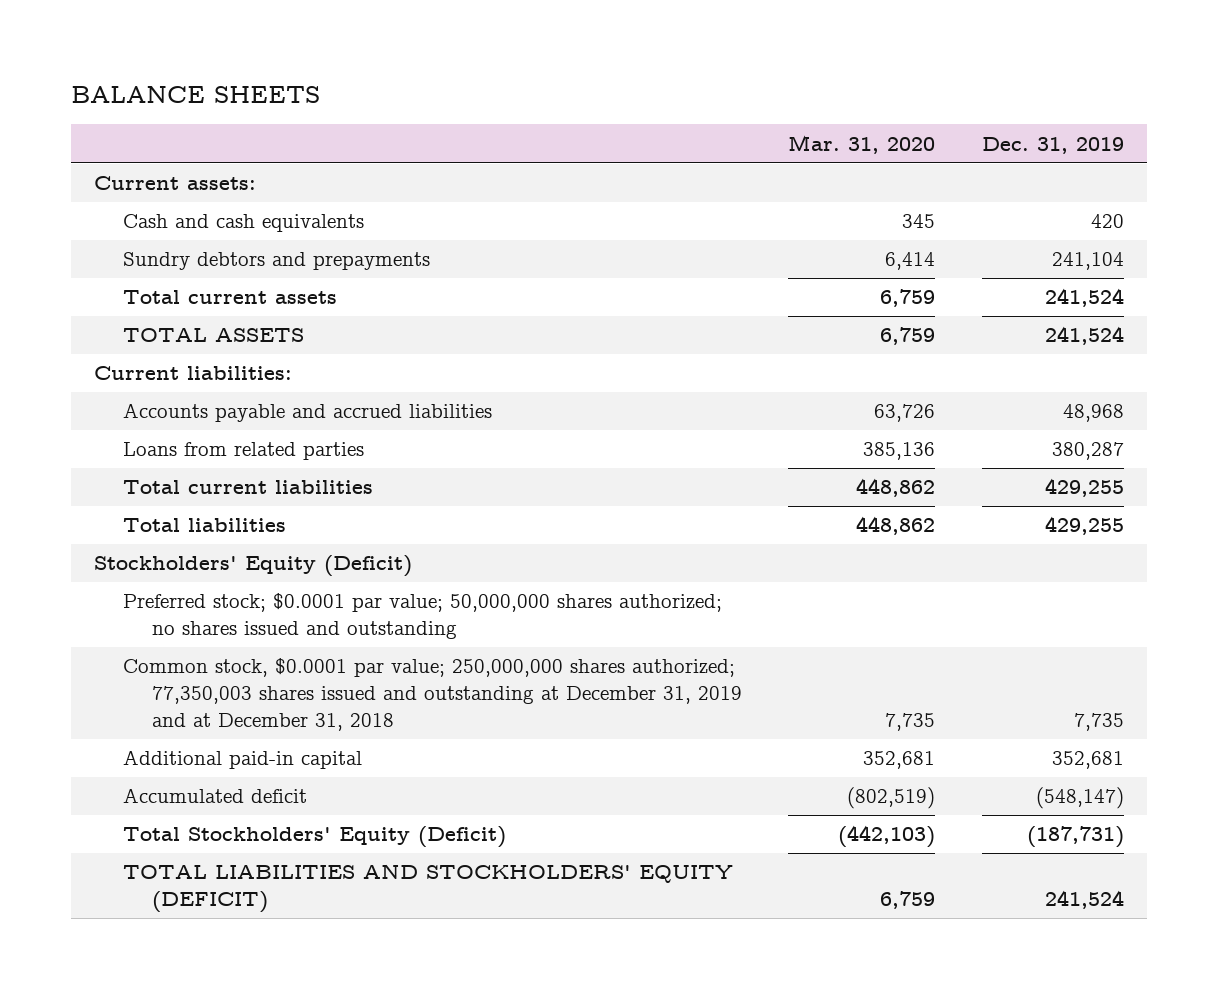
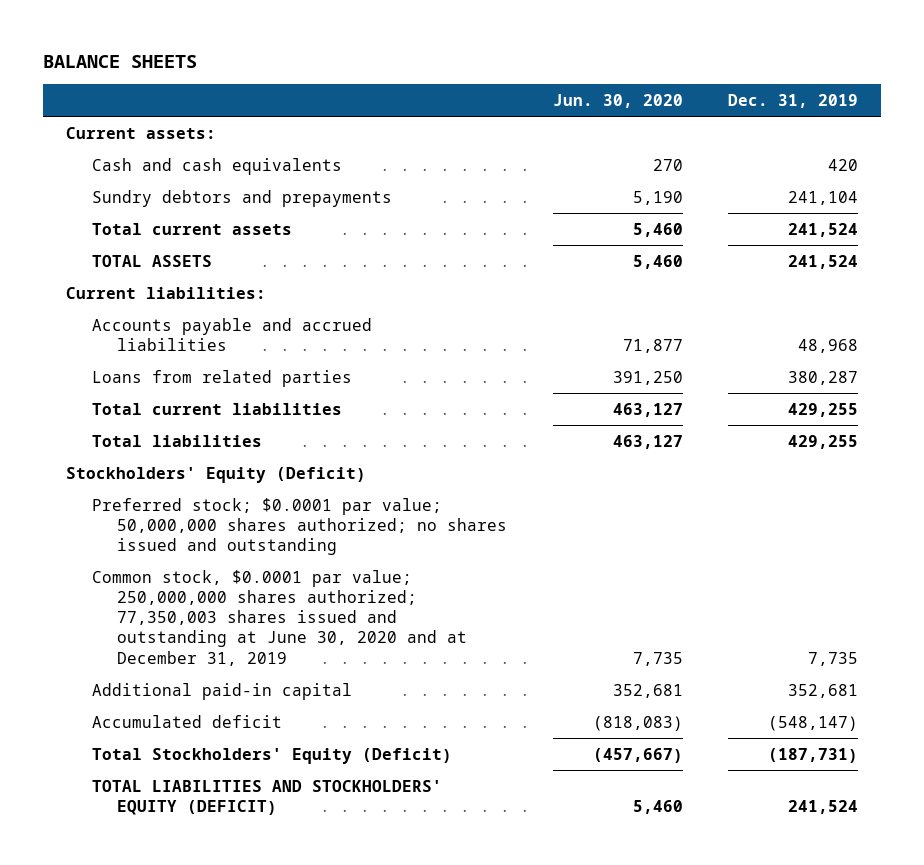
- | Mar. 31, 2020 | Dec. 31, 2019
+ | Jun. 30, 2020 | Dec. 31, 2019
- Common stock, $0.0001 par value; 250,000,000 shares authorized; 77,350,003 shares issued and outstanding at December 31, 2019 and at December 31, 2018 | 7,735 | 7,735
+ Common stock, $0.0001 par value; 250,000,000 shares authorized; 77,350,003 shares issued and outstanding at June 30, 2020 and at December 31, 2019 | 7,735 | 7,735

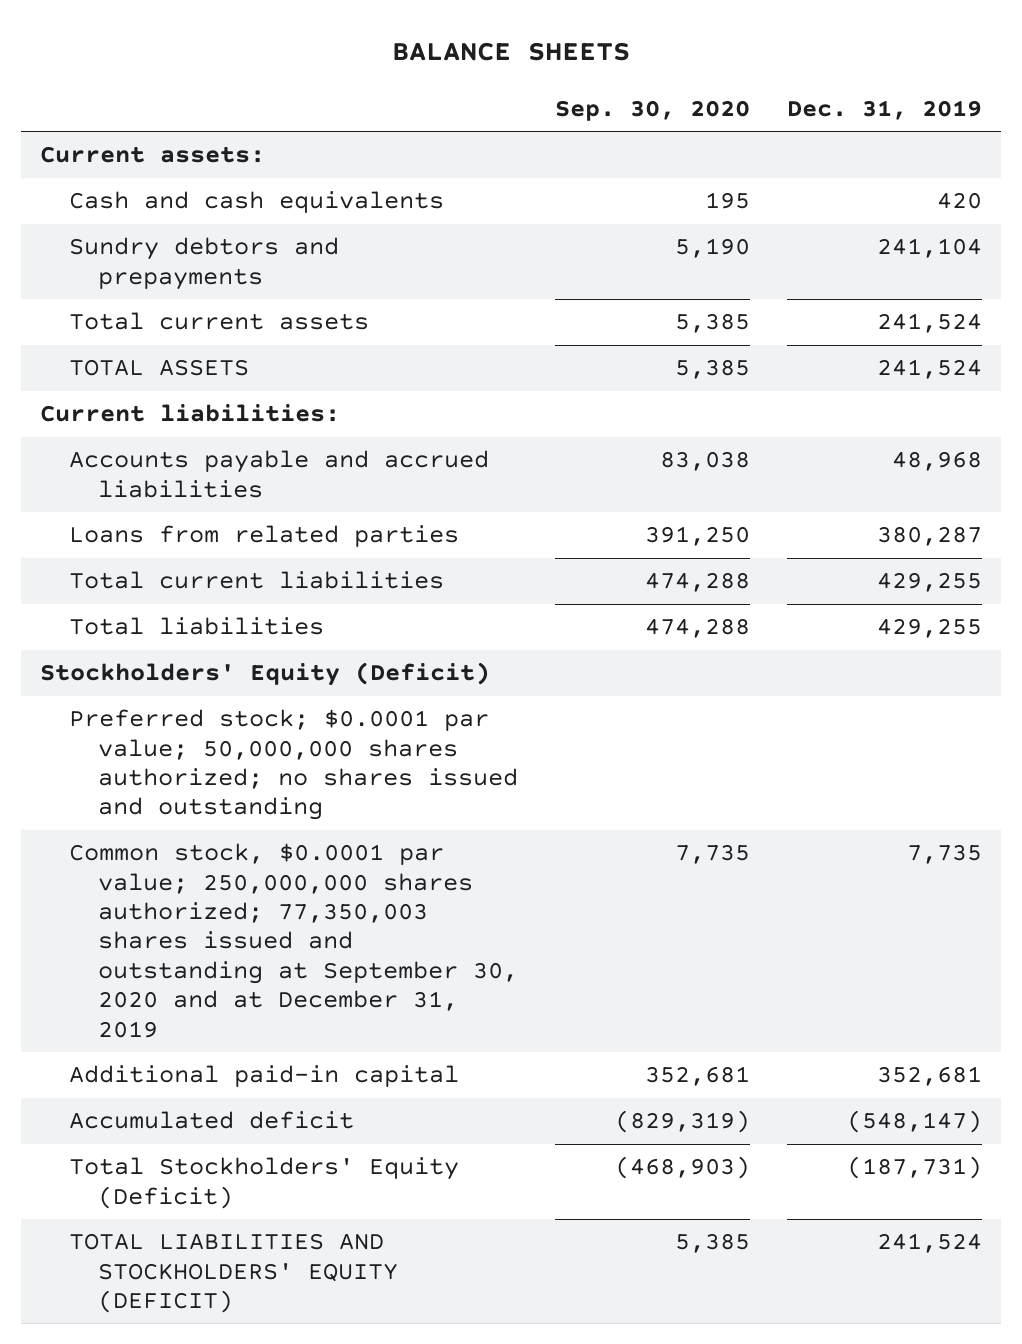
- | Jun. 30, 2020 | Dec. 31, 2019
+ | Sep. 30, 2020 | Dec. 31, 2019
- Common stock, $0.0001 par value; 250,000,000 shares authorized; 77,350,003 shares issued and outstanding at June 30, 2020 and at December 31, 2019 | 7,735 | 7,735
+ Common stock, $0.0001 par value; 250,000,000 shares authorized; 77,350,003 shares issued and outstanding at September 30, 2020 and at December 31, 2019 | 7,735 | 7,735

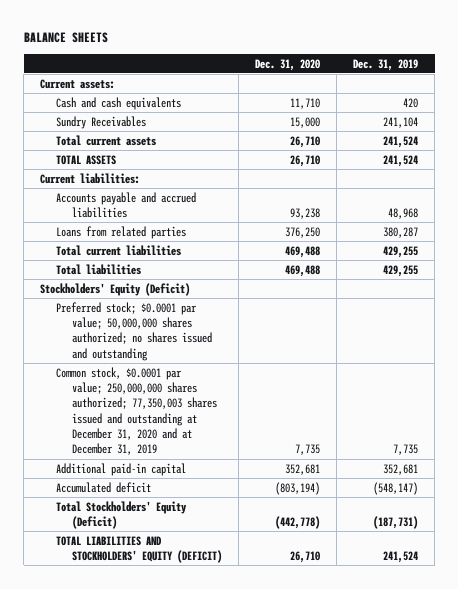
- | Sep. 30, 2020 | Dec. 31, 2019
+ | Dec. 31, 2020 | Dec. 31, 2019
- Sundry debtors and prepayments | 5,190 | 241,104
+ Sundry Receivables | 15,000 | 241,104
- Common stock, $0.0001 par value; 250,000,000 shares authorized; 77,350,003 shares issued and outstanding at September 30, 2020 and at December 31, 2019 | 7,735 | 7,735
+ Common stock, $0.0001 par value; 250,000,000 shares authorized; 77,350,003 shares issued and outstanding at December 31, 2020 and at December 31, 2019 | 7,735 | 7,735

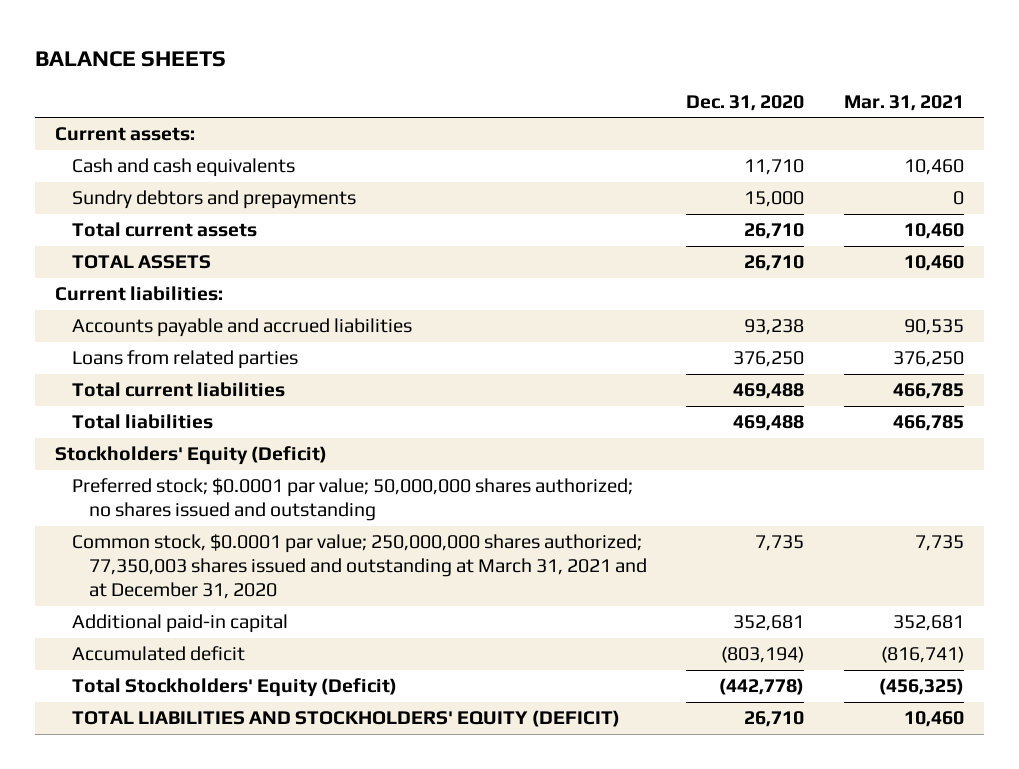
- | Dec. 31, 2020 | Dec. 31, 2019
+ | Dec. 31, 2020 | Mar. 31, 2021
- Sundry Receivables | 15,000 | 241,104
+ Sundry debtors and prepayments | 15,000 | 0
- Common stock, $0.0001 par value; 250,000,000 shares authorized; 77,350,003 shares issued and outstanding at December 31, 2020 and at December 31, 2019 | 7,735 | 7,735
+ Common stock, $0.0001 par value; 250,000,000 shares authorized; 77,350,003 shares issued and outstanding at March 31, 2021 and at December 31, 2020 | 7,735 | 7,735

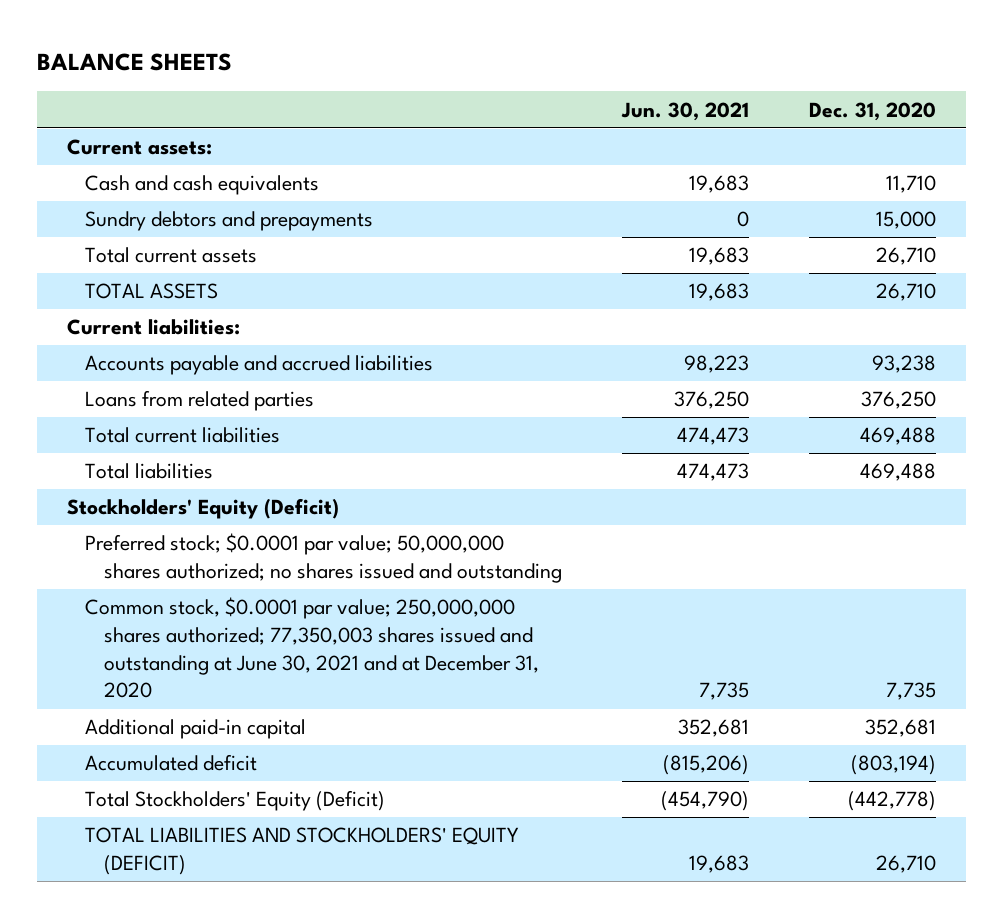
- | Dec. 31, 2020 | Mar. 31, 2021
+ | Jun. 30, 2021 | Dec. 31, 2020
- Common stock, $0.0001 par value; 250,000,000 shares authorized; 77,350,003 shares issued and outstanding at March 31, 2021 and at December 31, 2020 | 7,735 | 7,735
+ Common stock, $0.0001 par value; 250,000,000 shares authorized; 77,350,003 shares issued and outstanding at June 30, 2021 and at December 31, 2020 | 7,735 | 7,735

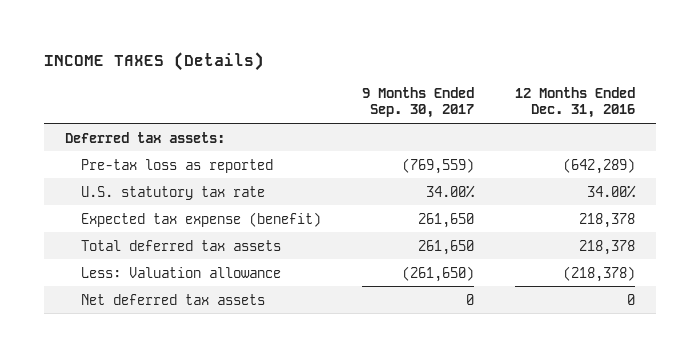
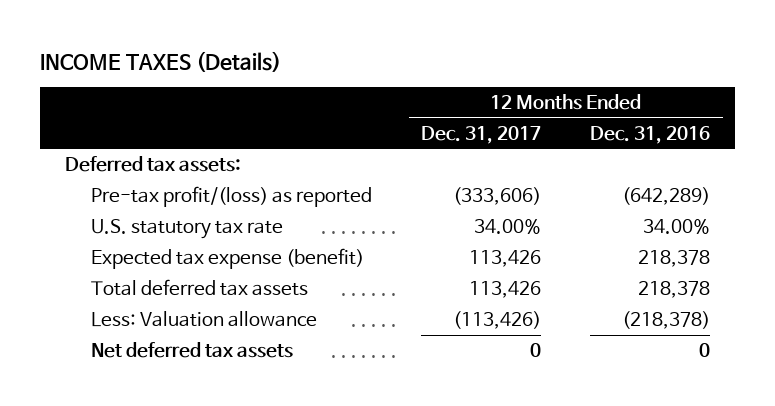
- | 9 Months Ended Sep. 30, 2017 | 12 Months Ended Dec. 31, 2016
+ | 12 Months Ended Dec. 31, 2017 | 12 Months Ended Dec. 31, 2016
- Pre-tax loss as reported | (769,559) | (642,289)
+ Pre-tax profit/(loss) as reported | (333,606) | (642,289)

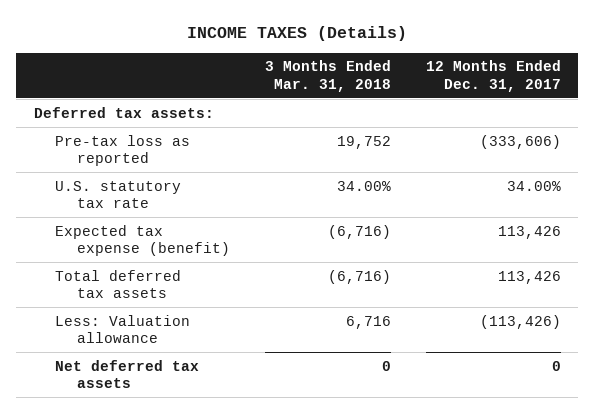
- | 12 Months Ended Dec. 31, 2017 | 12 Months Ended Dec. 31, 2016
+ | 3 Months Ended Mar. 31, 2018 | 12 Months Ended Dec. 31, 2017
- Pre-tax profit/(loss) as reported | (333,606) | (642,289)
+ Pre-tax loss as reported | 19,752 | (333,606)

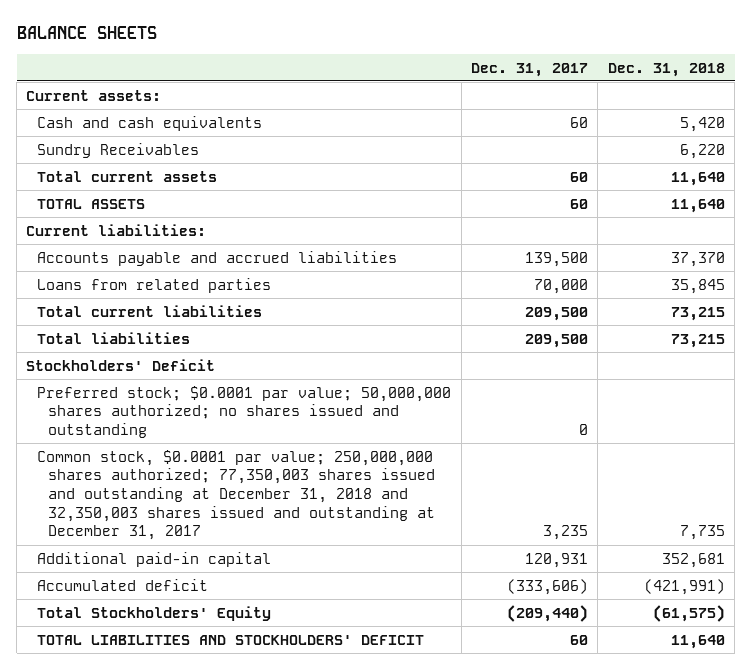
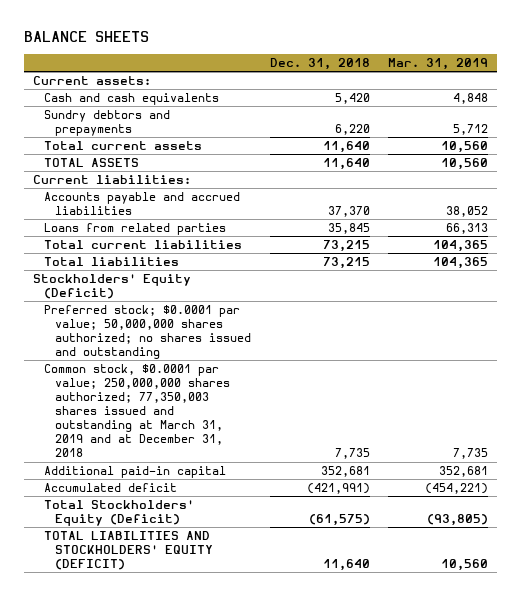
- | Dec. 31, 2017 | Dec. 31, 2018
+ | Dec. 31, 2018 | Mar. 31, 2019
- Sundry Receivables | | 6,220
+ Sundry debtors and prepayments | 6,220 | 5,712
- Stockholders' Deficit
+ Stockholders' Equity (Deficit)
- Common stock, $0.0001 par value; 250,000,000 shares authorized; 77,350,003 shares issued and outstanding at December 31, 2018 and 32,350,003 shares issued and outstanding at December 31, 2017 | 3,235 | 7,735
+ Common stock, $0.0001 par value; 250,000,000 shares authorized; 77,350,003 shares issued and outstanding at March 31, 2019 and at December 31, 2018 | 7,735 | 7,735
- Total Stockholders' Equity | (209,440) | (61,575)
- TOTAL LIABILITIES AND STOCKHOLDERS' DEFICIT | 60 | 11,640
+ Total Stockholders' Equity (Deficit) | (61,575) | (93,805)
+ TOTAL LIABILITIES AND STOCKHOLDERS' EQUITY (DEFICIT) | 11,640 | 10,560

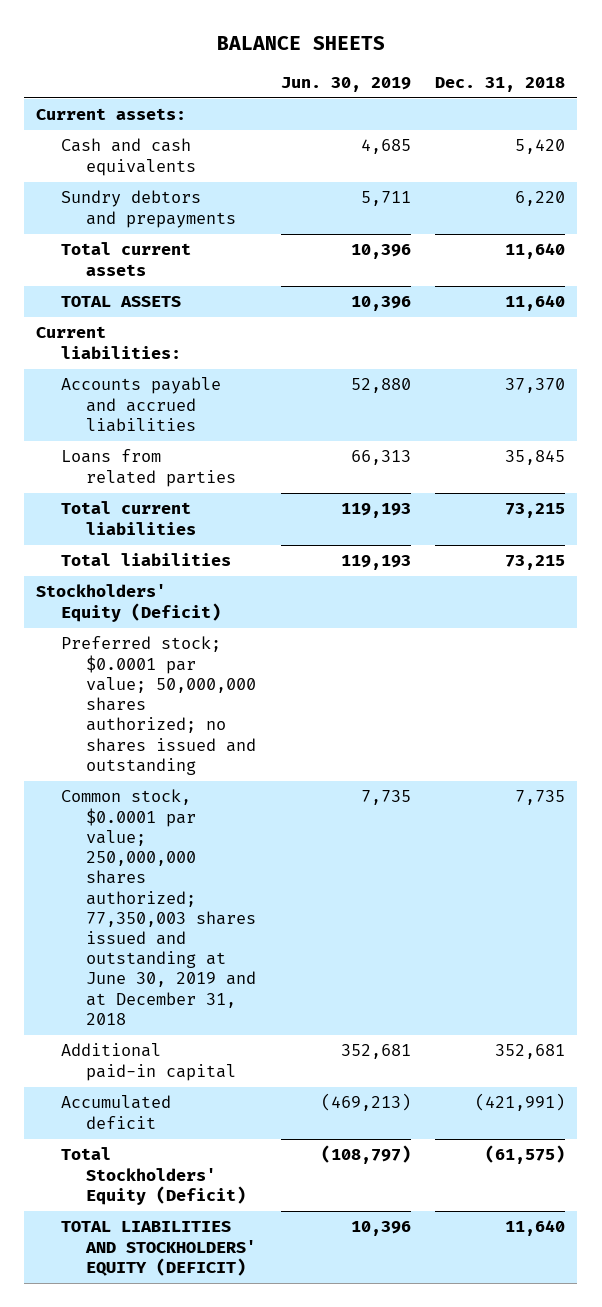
- | Dec. 31, 2018 | Mar. 31, 2019
+ | Jun. 30, 2019 | Dec. 31, 2018
- Common stock, $0.0001 par value; 250,000,000 shares authorized; 77,350,003 shares issued and outstanding at March 31, 2019 and at December 31, 2018 | 7,735 | 7,735
+ Common stock, $0.0001 par value; 250,000,000 shares authorized; 77,350,003 shares issued and outstanding at June 30, 2019 and at December 31, 2018 | 7,735 | 7,735

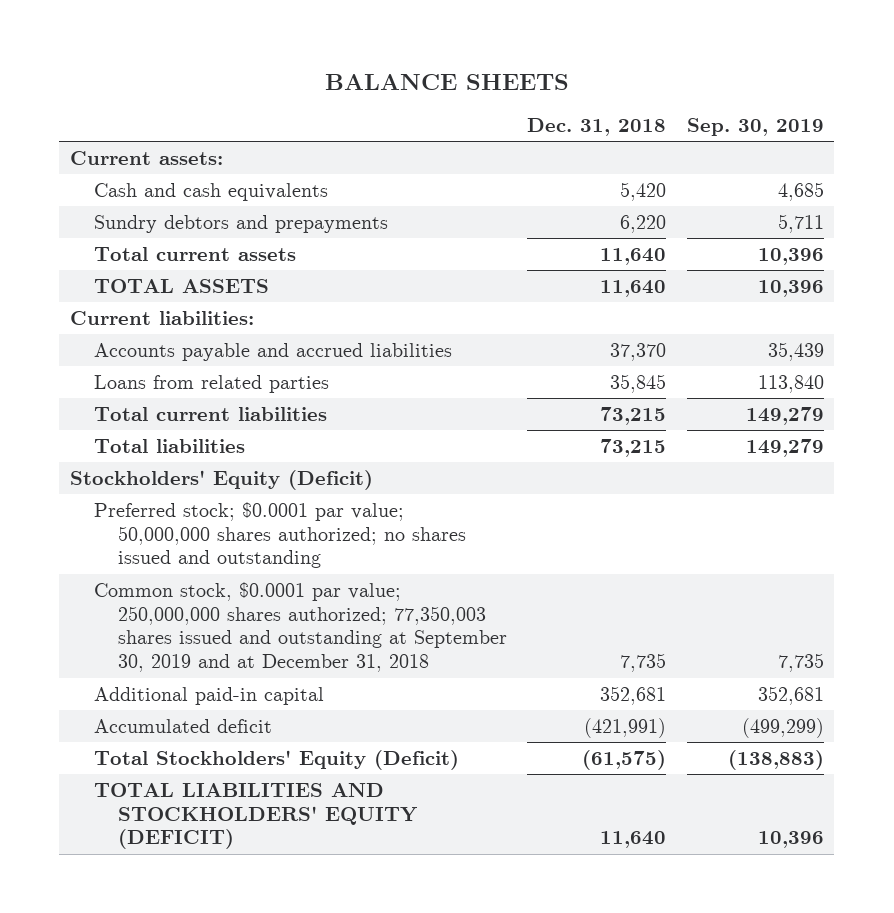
- | Jun. 30, 2019 | Dec. 31, 2018
+ | Dec. 31, 2018 | Sep. 30, 2019
- Common stock, $0.0001 par value; 250,000,000 shares authorized; 77,350,003 shares issued and outstanding at June 30, 2019 and at December 31, 2018 | 7,735 | 7,735
+ Common stock, $0.0001 par value; 250,000,000 shares authorized; 77,350,003 shares issued and outstanding at September 30, 2019 and at December 31, 2018 | 7,735 | 7,735

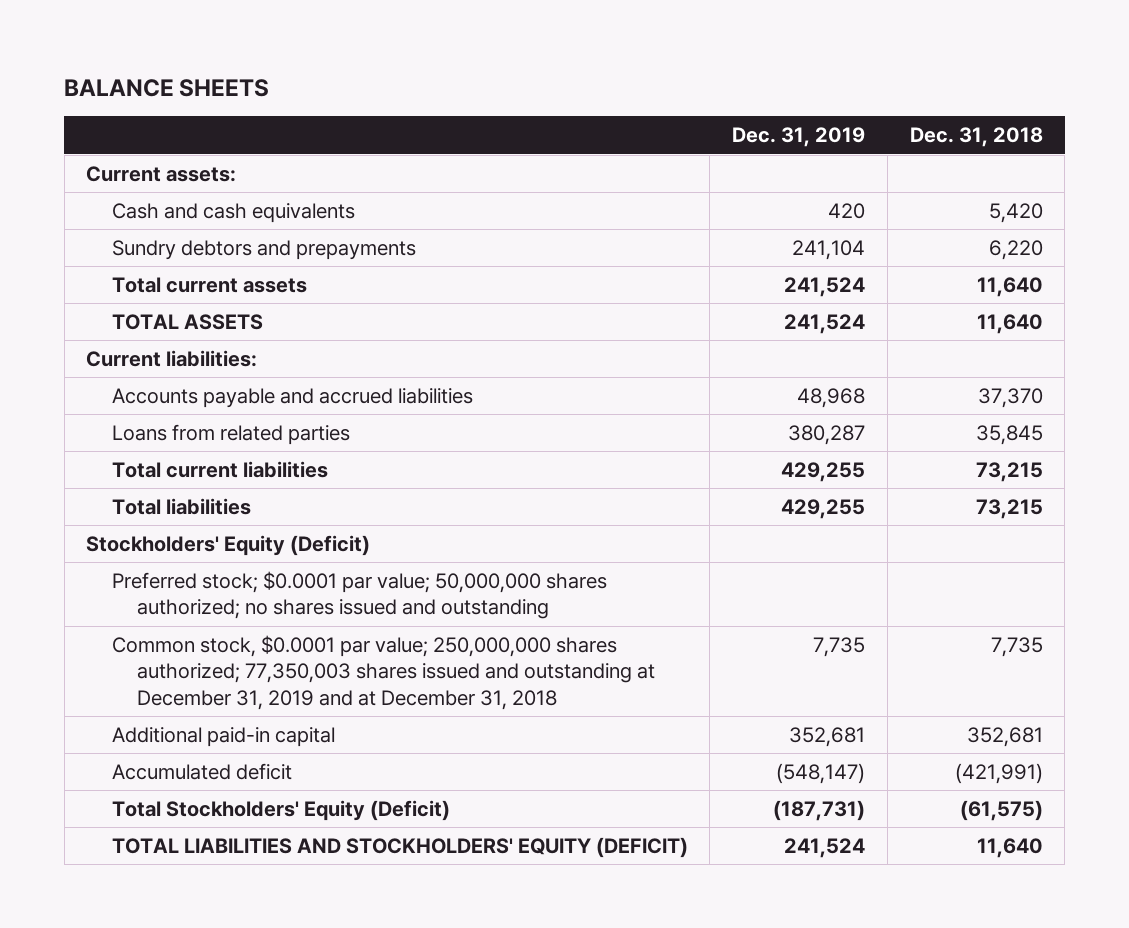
- | Dec. 31, 2018 | Sep. 30, 2019
+ | Dec. 31, 2019 | Dec. 31, 2018
- Common stock, $0.0001 par value; 250,000,000 shares authorized; 77,350,003 shares issued and outstanding at September 30, 2019 and at December 31, 2018 | 7,735 | 7,735
+ Common stock, $0.0001 par value; 250,000,000 shares authorized; 77,350,003 shares issued and outstanding at December 31, 2019 and at December 31, 2018 | 7,735 | 7,735

